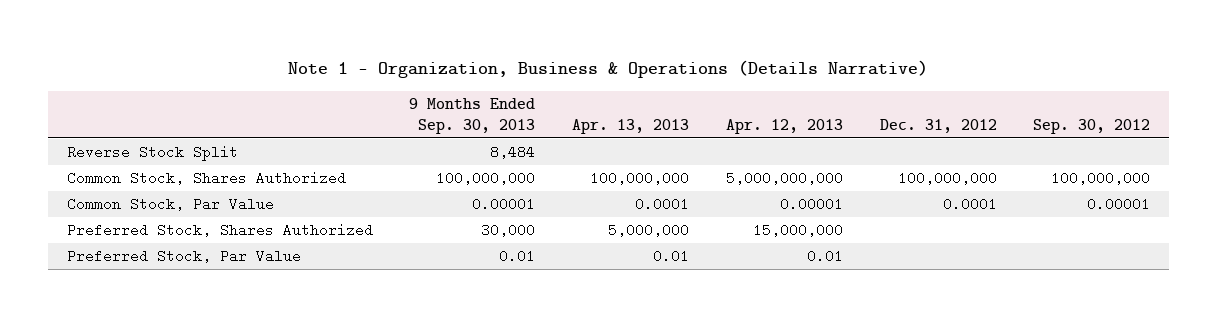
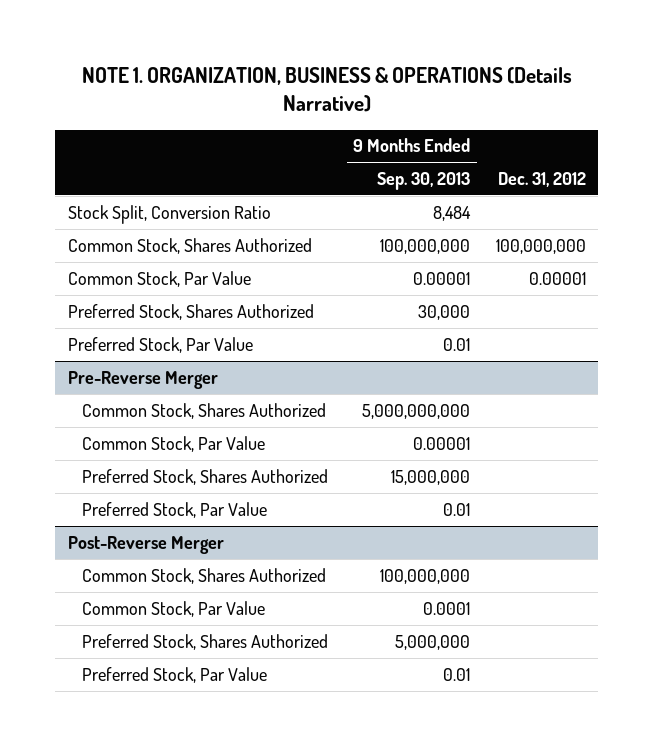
- Note 1 - Organization, Business & Operations (Details Narrative)
+ NOTE 1. ORGANIZATION, BUSINESS & OPERATIONS (Details Narrative)
- | 9 Months Ended Sep. 30, 2013 | Apr. 13, 2013 | Apr. 12, 2013 | Dec. 31, 2012 | Sep. 30, 2012
+ | 9 Months Ended Sep. 30, 2013 | Dec. 31, 2012
- Reverse Stock Split | 8,484 | | | |
+ Stock Split, Conversion Ratio | 8,484 |
- Common Stock, Par Value | 0.00001 | 0.0001 | 0.00001 | 0.0001 | 0.00001
+ Common Stock, Par Value | 0.00001 | 0.00001
+ Pre-Reverse Merger
+ Common Stock, Shares Authorized | 5,000,000,000 |
+ Common Stock, Par Value | 0.00001 |
+ Preferred Stock, Shares Authorized | 15,000,000 |
+ Preferred Stock, Par Value | 0.01 |
+ Post-Reverse Merger
+ Common Stock, Shares Authorized | 100,000,000 |
+ Common Stock, Par Value | 0.0001 |
+ Preferred Stock, Shares Authorized | 5,000,000 |
+ Preferred Stock, Par Value | 0.01 |

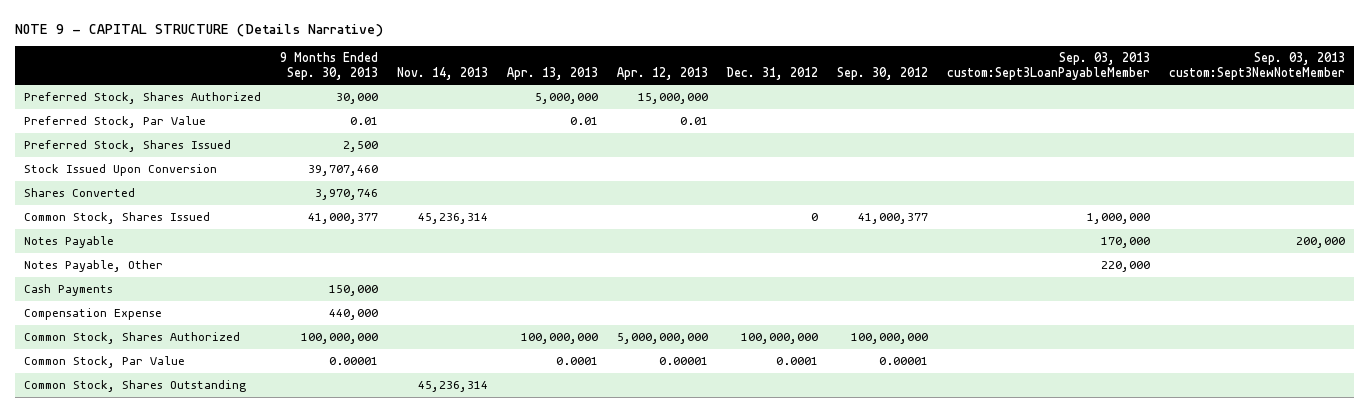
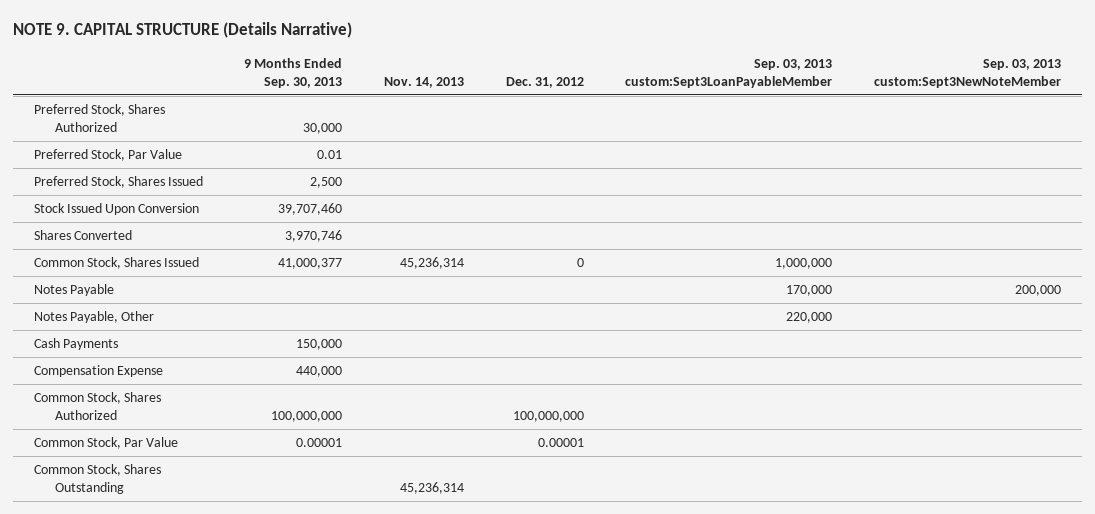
- NOTE 9 - CAPITAL STRUCTURE (Details Narrative)
+ NOTE 9. CAPITAL STRUCTURE (Details Narrative)
- | 9 Months Ended Sep. 30, 2013 | Nov. 14, 2013 | Apr. 13, 2013 | Apr. 12, 2013 | Dec. 31, 2012 | Sep. 30, 2012 | Sep. 03, 2013 custom:Sept3LoanPayableMember | Sep. 03, 2013 custom:Sept3NewNoteMember
+ | 9 Months Ended Sep. 30, 2013 | Nov. 14, 2013 | Dec. 31, 2012 | Sep. 03, 2013 custom:Sept3LoanPayableMember | Sep. 03, 2013 custom:Sept3NewNoteMember
- Common Stock, Par Value | 0.00001 | | 0.0001 | 0.00001 | 0.0001 | 0.00001 | |
+ Common Stock, Par Value | 0.00001 | | 0.00001 | |

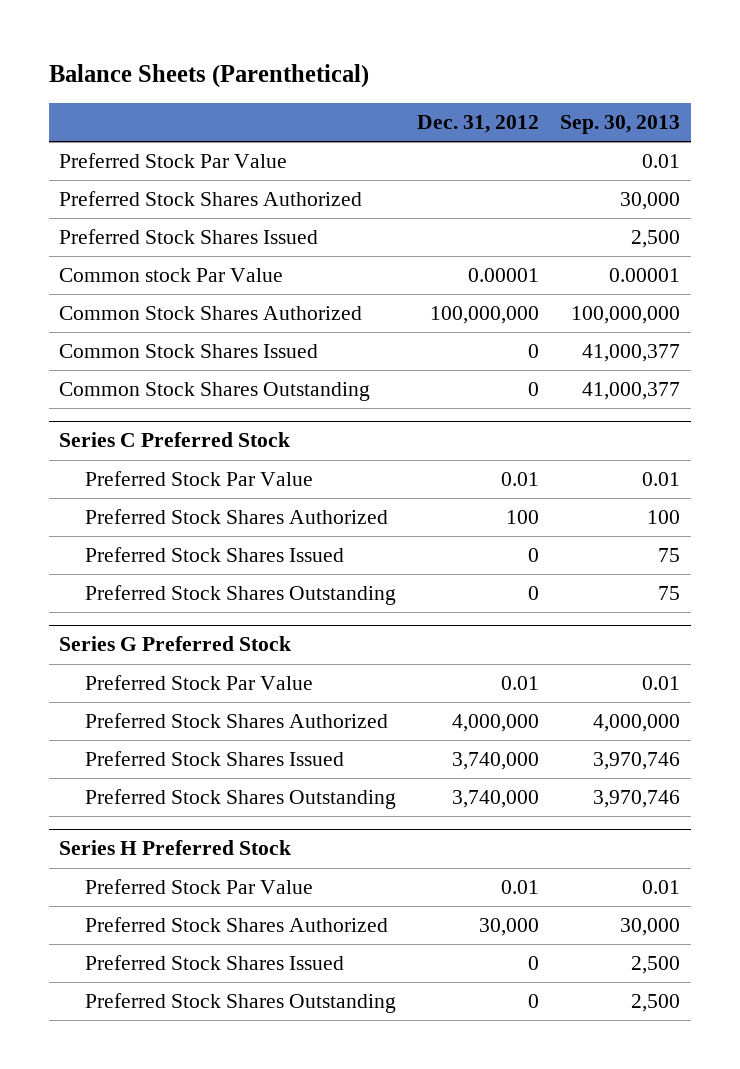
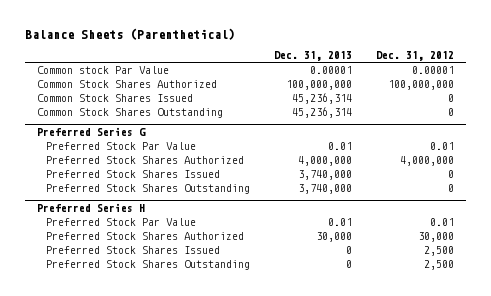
- | Dec. 31, 2012 | Sep. 30, 2013
+ | Dec. 31, 2013 | Dec. 31, 2012
- Preferred Stock Par Value | | 0.01
- Preferred Stock Shares Authorized | | 30,000
- Preferred Stock Shares Issued | | 2,500
- Series C Preferred Stock
+ Preferred Series G
- Preferred Stock Shares Authorized | 100 | 100
+ Preferred Stock Shares Authorized | 4,000,000 | 4,000,000
- Series G Preferred Stock
- Preferred Stock Par Value | 0.01 | 0.01
- Preferred Stock Shares Authorized | 4,000,000 | 4,000,000
- Preferred Stock Shares Issued | 3,740,000 | 3,970,746
- Preferred Stock Shares Outstanding | 3,740,000 | 3,970,746
- Series H Preferred Stock
+ Preferred Series H
- Preferred Stock Shares Issued | 0 | 2,500
- Preferred Stock Shares Outstanding | 0 | 2,500
+ Preferred Stock Shares Issued | 0 | 2,500
+ Preferred Stock Shares Outstanding | 0 | 2,500

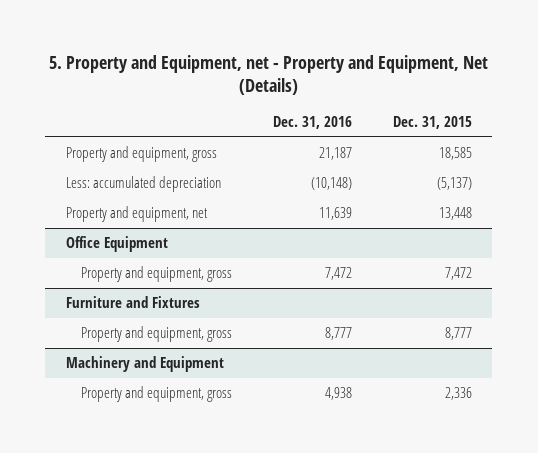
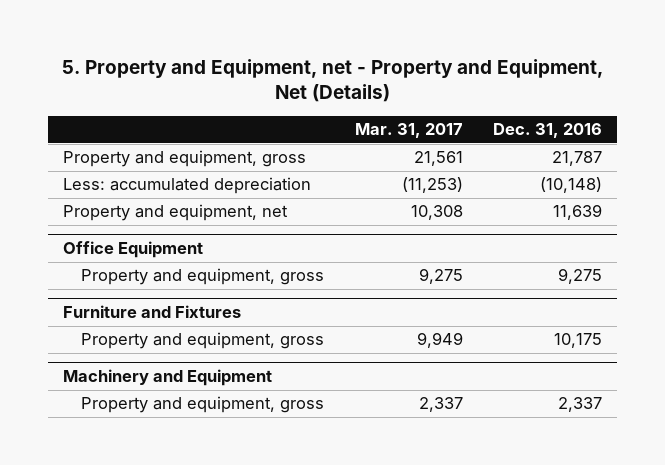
- | Dec. 31, 2016 | Dec. 31, 2015
+ | Mar. 31, 2017 | Dec. 31, 2016
- Property and equipment, gross | 21,187 | 18,585
+ Property and equipment, gross | 21,561 | 21,787
@ Office Equipment
- Property and equipment, gross | 7,472 | 7,472
+ Property and equipment, gross | 9,275 | 9,275
@ Furniture and Fixtures
- Property and equipment, gross | 8,777 | 8,777
+ Property and equipment, gross | 9,949 | 10,175
@ Machinery and Equipment
- Property and equipment, gross | 4,938 | 2,336
+ Property and equipment, gross | 2,337 | 2,337

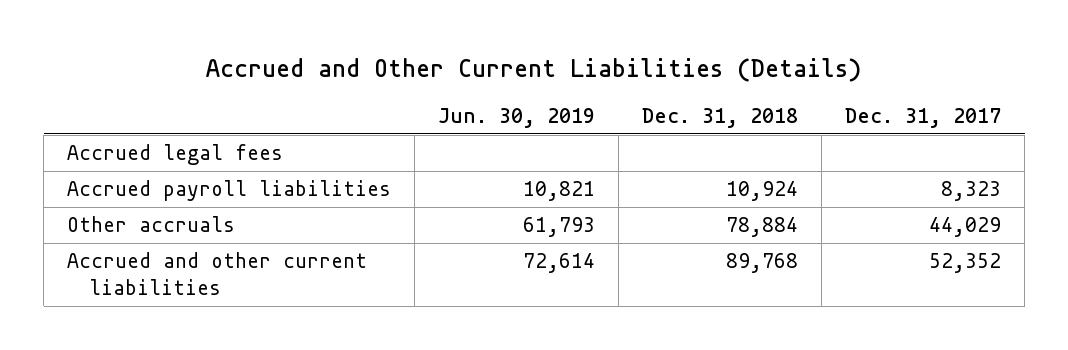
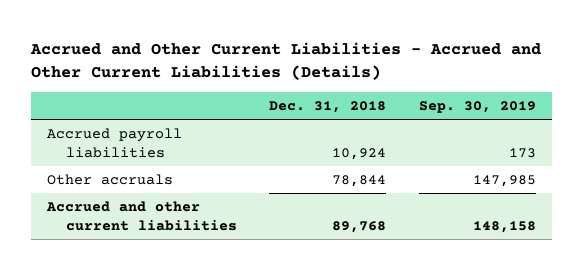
- Accrued and Other Current Liabilities (Details)
+ Accrued and Other Current Liabilities - Accrued and Other Current Liabilities (Details)
- | Jun. 30, 2019 | Dec. 31, 2018 | Dec. 31, 2017
+ | Dec. 31, 2018 | Sep. 30, 2019
- Accrued legal fees
- Other accruals | 61,793 | 78,884 | 44,029
+ Other accruals | 78,844 | 147,985

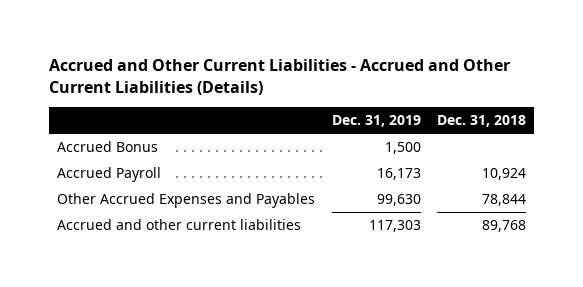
- | Dec. 31, 2018 | Sep. 30, 2019
+ | Dec. 31, 2019 | Dec. 31, 2018
- Accrued payroll liabilities | 10,924 | 173
- Other accruals | 78,844 | 147,985
+ Accrued Bonus | 1,500 |
+ Accrued Payroll | 16,173 | 10,924
+ Other Accrued Expenses and Payables | 99,630 | 78,844

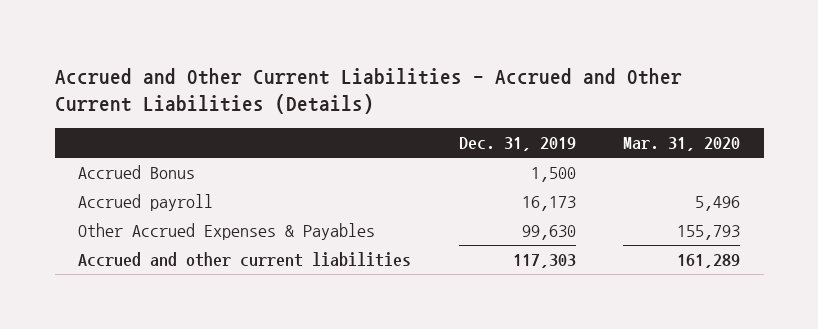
- | Dec. 31, 2019 | Dec. 31, 2018
+ | Dec. 31, 2019 | Mar. 31, 2020
- Accrued Payroll | 16,173 | 10,924
- Other Accrued Expenses and Payables | 99,630 | 78,844
+ Accrued payroll | 16,173 | 5,496
+ Other Accrued Expenses & Payables | 99,630 | 155,793

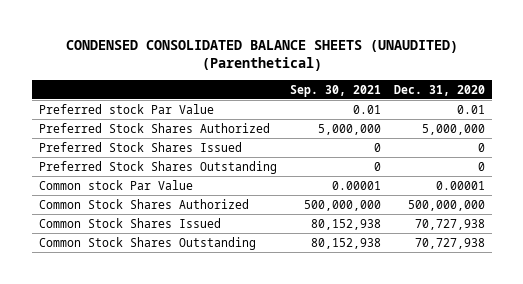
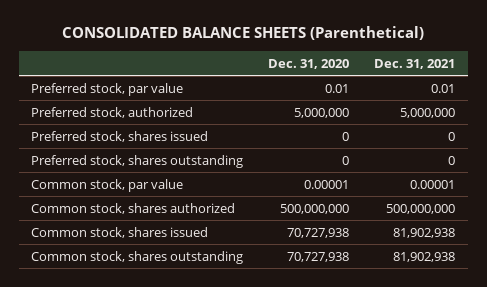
- CONDENSED CONSOLIDATED BALANCE SHEETS (UNAUDITED) (Parenthetical)
+ CONSOLIDATED BALANCE SHEETS (Parenthetical)
- | Sep. 30, 2021 | Dec. 31, 2020
+ | Dec. 31, 2020 | Dec. 31, 2021
- Preferred stock Par Value | 0.01 | 0.01
- Preferred Stock Shares Authorized | 5,000,000 | 5,000,000
- Preferred Stock Shares Issued | 0 | 0
- Preferred Stock Shares Outstanding | 0 | 0
- Common stock Par Value | 0.00001 | 0.00001
- Common Stock Shares Authorized | 500,000,000 | 500,000,000
- Common Stock Shares Issued | 80,152,938 | 70,727,938
- Common Stock Shares Outstanding | 80,152,938 | 70,727,938
+ Preferred stock, par value | 0.01 | 0.01
+ Preferred stock, authorized | 5,000,000 | 5,000,000
+ Preferred stock, shares issued | 0 | 0
+ Preferred stock, shares outstanding | 0 | 0
+ Common stock, par value | 0.00001 | 0.00001
+ Common stock, shares authorized | 500,000,000 | 500,000,000
+ Common stock, shares issued | 70,727,938 | 81,902,938
+ Common stock, shares outstanding | 70,727,938 | 81,902,938

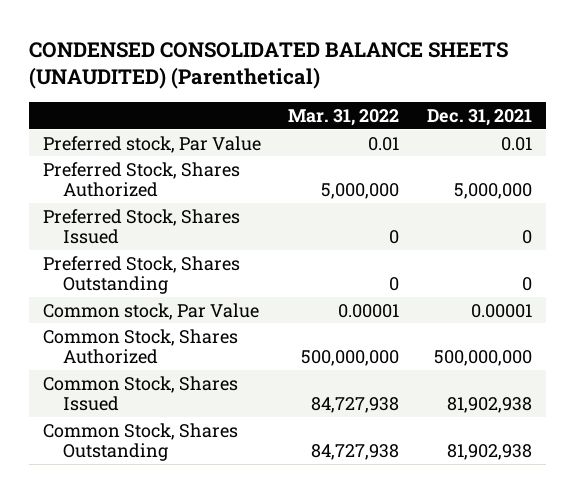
- CONSOLIDATED BALANCE SHEETS (Parenthetical)
+ CONDENSED CONSOLIDATED BALANCE SHEETS (UNAUDITED) (Parenthetical)
- | Dec. 31, 2020 | Dec. 31, 2021
+ | Mar. 31, 2022 | Dec. 31, 2021
- Preferred stock, par value | 0.01 | 0.01
- Preferred stock, authorized | 5,000,000 | 5,000,000
- Preferred stock, shares issued | 0 | 0
- Preferred stock, shares outstanding | 0 | 0
- Common stock, par value | 0.00001 | 0.00001
- Common stock, shares authorized | 500,000,000 | 500,000,000
- Common stock, shares issued | 70,727,938 | 81,902,938
- Common stock, shares outstanding | 70,727,938 | 81,902,938
+ Preferred stock, Par Value | 0.01 | 0.01
+ Preferred Stock, Shares Authorized | 5,000,000 | 5,000,000
+ Preferred Stock, Shares Issued | 0 | 0
+ Preferred Stock, Shares Outstanding | 0 | 0
+ Common stock, Par Value | 0.00001 | 0.00001
+ Common Stock, Shares Authorized | 500,000,000 | 500,000,000
+ Common Stock, Shares Issued | 84,727,938 | 81,902,938
+ Common Stock, Shares Outstanding | 84,727,938 | 81,902,938

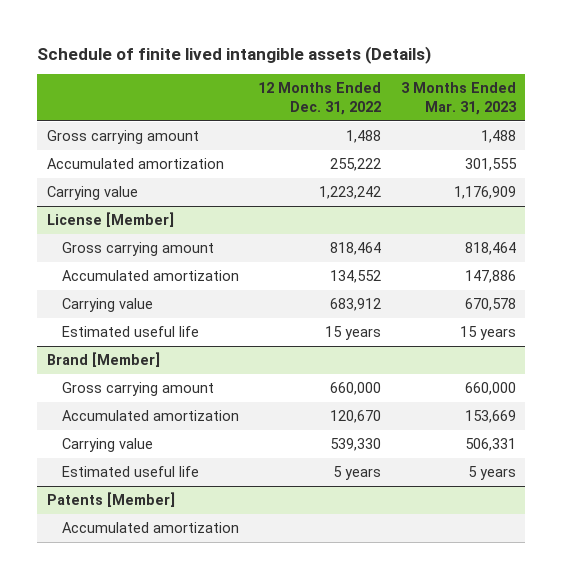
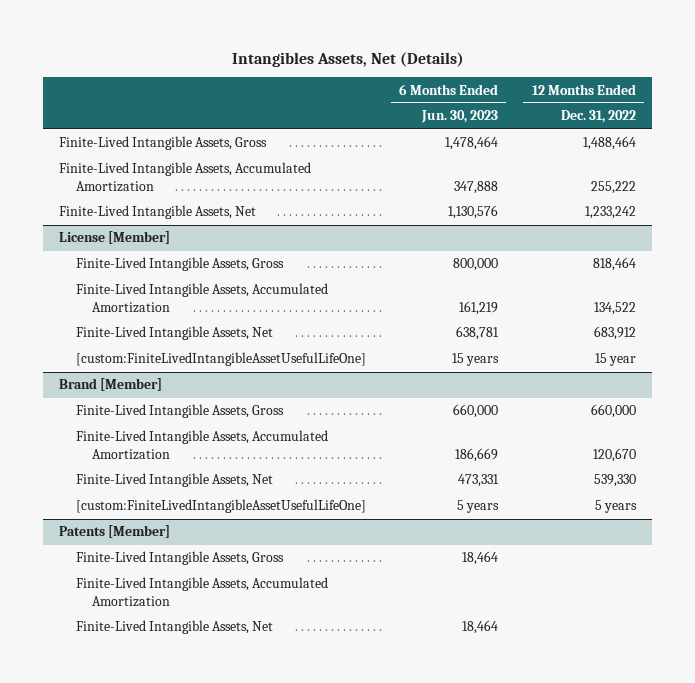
- Schedule of finite lived intangible assets (Details)
+ Intangibles Assets, Net (Details)
- | 12 Months Ended Dec. 31, 2022 | 3 Months Ended Mar. 31, 2023
+ | 6 Months Ended Jun. 30, 2023 | 12 Months Ended Dec. 31, 2022
- Gross carrying amount | 1,488 | 1,488
- Accumulated amortization | 255,222 | 301,555
- Carrying value | 1,223,242 | 1,176,909
+ Finite-Lived Intangible Assets, Gross | 1,478,464 | 1,488,464
+ Finite-Lived Intangible Assets, Accumulated Amortization | 347,888 | 255,222
+ Finite-Lived Intangible Assets, Net | 1,130,576 | 1,233,242
@ License [Member]
- Gross carrying amount | 818,464 | 818,464
- Accumulated amortization | 134,552 | 147,886
- Carrying value | 683,912 | 670,578
- Estimated useful life | 15 years | 15 years
+ Finite-Lived Intangible Assets, Gross | 800,000 | 818,464
+ Finite-Lived Intangible Assets, Accumulated Amortization | 161,219 | 134,522
+ Finite-Lived Intangible Assets, Net | 638,781 | 683,912
+ [custom:FiniteLivedIntangibleAssetUsefulLifeOne] | 15 years | 15 year
@ Brand [Member]
- Gross carrying amount | 660,000 | 660,000
- Accumulated amortization | 120,670 | 153,669
- Carrying value | 539,330 | 506,331
- Estimated useful life | 5 years | 5 years
+ Finite-Lived Intangible Assets, Gross | 660,000 | 660,000
+ Finite-Lived Intangible Assets, Accumulated Amortization | 186,669 | 120,670
+ Finite-Lived Intangible Assets, Net | 473,331 | 539,330
+ [custom:FiniteLivedIntangibleAssetUsefulLifeOne] | 5 years | 5 years
@ Patents [Member]
- Accumulated amortization
+ Finite-Lived Intangible Assets, Gross | 18,464 |
+ Finite-Lived Intangible Assets, Accumulated Amortization
+ Finite-Lived Intangible Assets, Net | 18,464 |

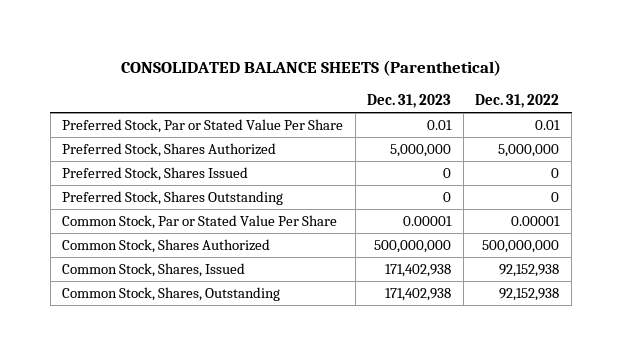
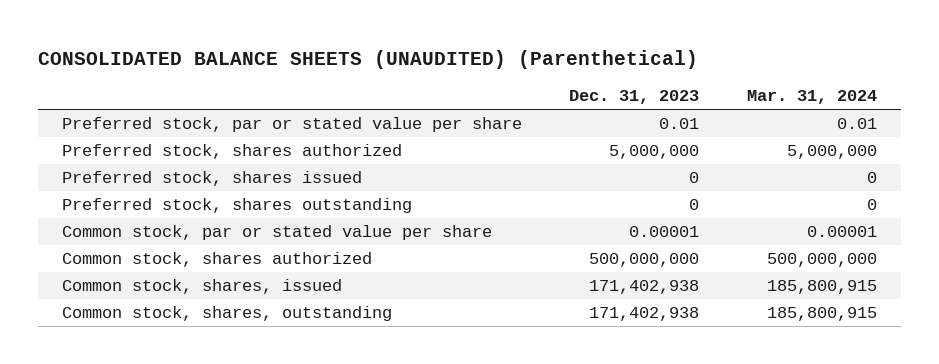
- CONSOLIDATED BALANCE SHEETS (Parenthetical)
+ CONSOLIDATED BALANCE SHEETS (UNAUDITED) (Parenthetical)
- | Dec. 31, 2023 | Dec. 31, 2022
+ | Dec. 31, 2023 | Mar. 31, 2024
- Preferred Stock, Par or Stated Value Per Share | 0.01 | 0.01
- Preferred Stock, Shares Authorized | 5,000,000 | 5,000,000
- Preferred Stock, Shares Issued | 0 | 0
- Preferred Stock, Shares Outstanding | 0 | 0
- Common Stock, Par or Stated Value Per Share | 0.00001 | 0.00001
- Common Stock, Shares Authorized | 500,000,000 | 500,000,000
- Common Stock, Shares, Issued | 171,402,938 | 92,152,938
- Common Stock, Shares, Outstanding | 171,402,938 | 92,152,938
+ Preferred stock, par or stated value per share | 0.01 | 0.01
+ Preferred stock, shares authorized | 5,000,000 | 5,000,000
+ Preferred stock, shares issued | 0 | 0
+ Preferred stock, shares outstanding | 0 | 0
+ Common stock, par or stated value per share | 0.00001 | 0.00001
+ Common stock, shares authorized | 500,000,000 | 500,000,000
+ Common stock, shares, issued | 171,402,938 | 185,800,915
+ Common stock, shares, outstanding | 171,402,938 | 185,800,915

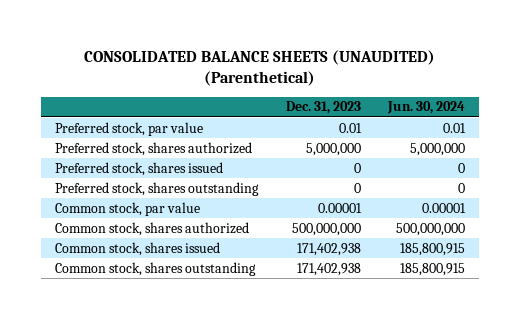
- | Dec. 31, 2023 | Mar. 31, 2024
+ | Dec. 31, 2023 | Jun. 30, 2024
- Preferred stock, par or stated value per share | 0.01 | 0.01
+ Preferred stock, par value | 0.01 | 0.01
- Common stock, par or stated value per share | 0.00001 | 0.00001
+ Common stock, par value | 0.00001 | 0.00001
- Common stock, shares, issued | 171,402,938 | 185,800,915
- Common stock, shares, outstanding | 171,402,938 | 185,800,915
+ Common stock, shares issued | 171,402,938 | 185,800,915
+ Common stock, shares outstanding | 171,402,938 | 185,800,915

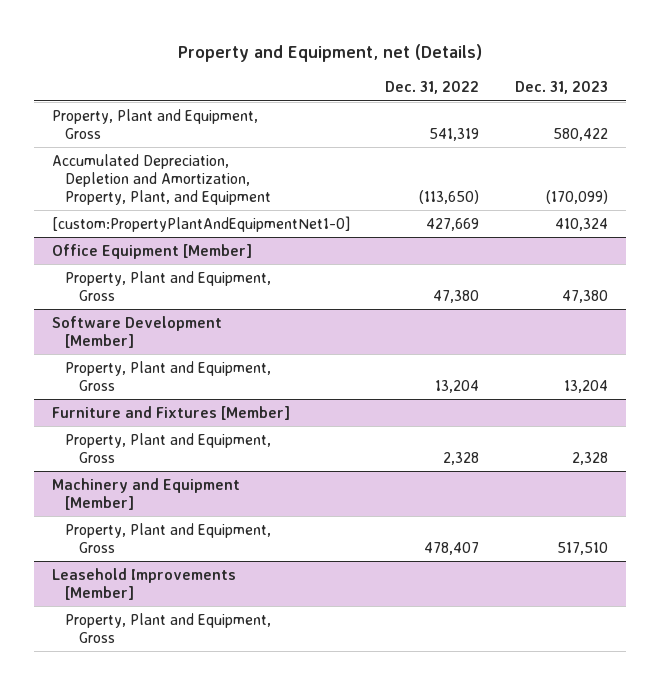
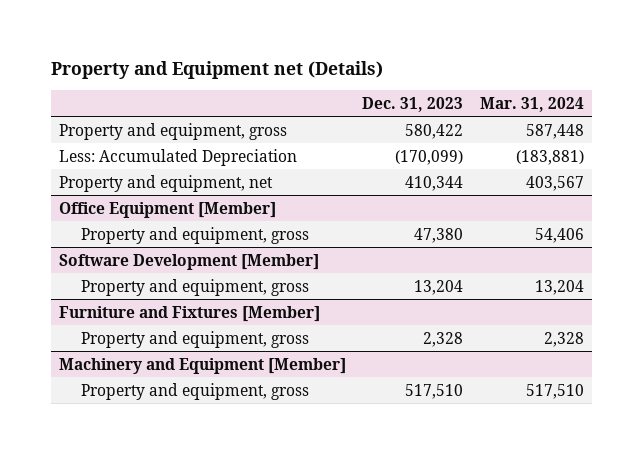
- Property and Equipment, net (Details)
+ Property and Equipment net (Details)
- | Dec. 31, 2022 | Dec. 31, 2023
+ | Dec. 31, 2023 | Mar. 31, 2024
- Property, Plant and Equipment, Gross | 541,319 | 580,422
- Accumulated Depreciation, Depletion and Amortization, Property, Plant, and Equipment | (113,650) | (170,099)
- [custom:PropertyPlantAndEquipmentNet1-0] | 427,669 | 410,324
+ Property and equipment, gross | 580,422 | 587,448
+ Less: Accumulated Depreciation | (170,099) | (183,881)
+ Property and equipment, net | 410,344 | 403,567
@ Office Equipment [Member]
- Property, Plant and Equipment, Gross | 47,380 | 47,380
+ Property and equipment, gross | 47,380 | 54,406
@ Software Development [Member]
- Property, Plant and Equipment, Gross | 13,204 | 13,204
+ Property and equipment, gross | 13,204 | 13,204
@ Furniture and Fixtures [Member]
- Property, Plant and Equipment, Gross | 2,328 | 2,328
+ Property and equipment, gross | 2,328 | 2,328
@ Machinery and Equipment [Member]
- Property, Plant and Equipment, Gross | 478,407 | 517,510
- Leasehold Improvements [Member]
- Property, Plant and Equipment, Gross
@ Machinery and Equipment [Member]
+ Property and equipment, gross | 517,510 | 517,510

